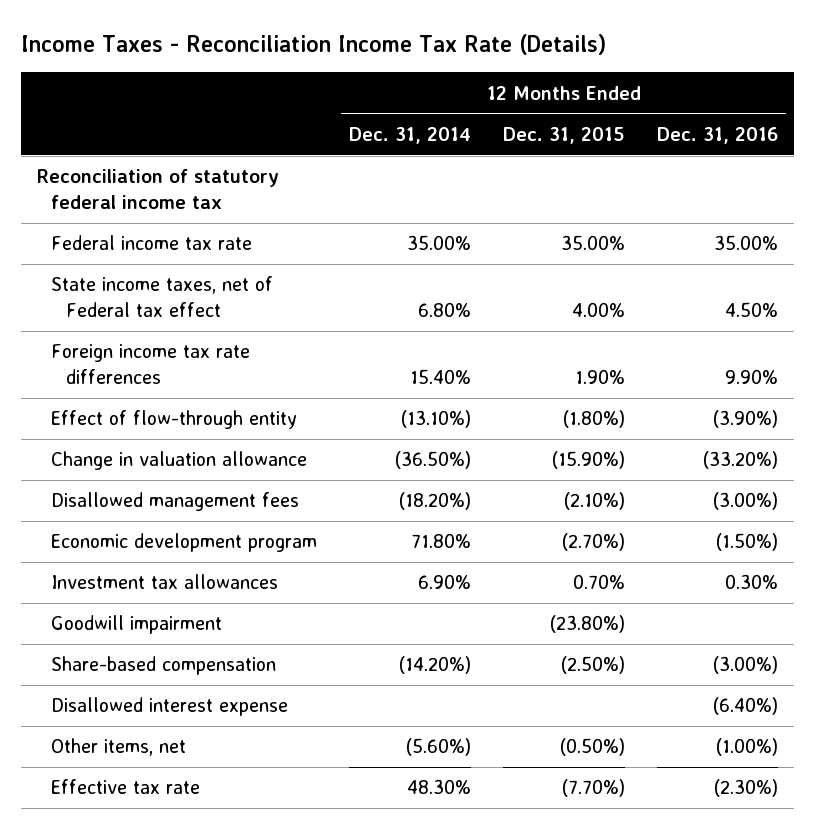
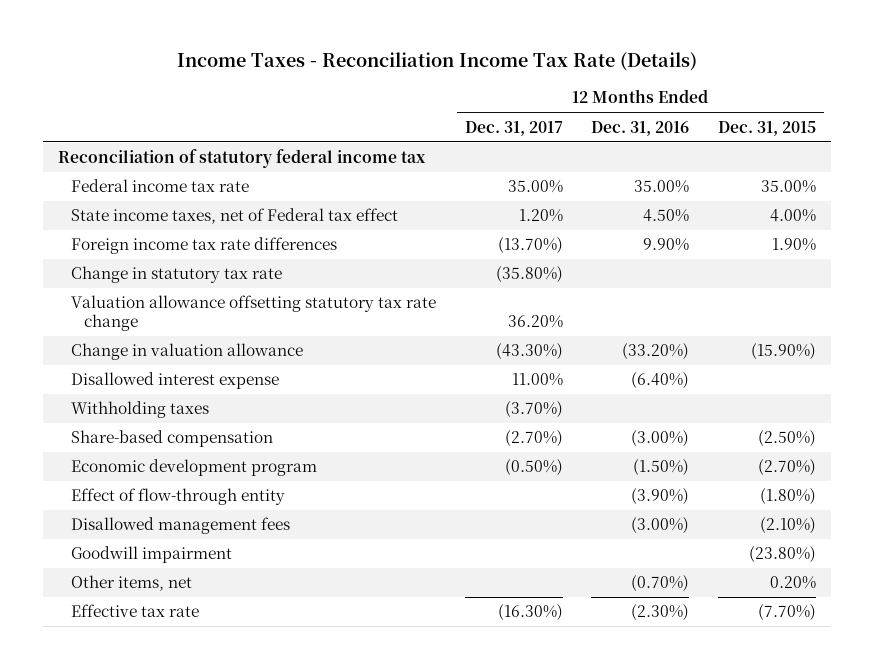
- | 12 Months Ended Dec. 31, 2014 | 12 Months Ended Dec. 31, 2015 | 12 Months Ended Dec. 31, 2016
+ | 12 Months Ended Dec. 31, 2017 | 12 Months Ended Dec. 31, 2016 | 12 Months Ended Dec. 31, 2015
+ Change in statutory tax rate | (35.80%) | |
+ Valuation allowance offsetting statutory tax rate change | 36.20% | |
moved up: Disallowed interest expense | 11.00% | (6.40%) |
+ Withholding taxes | (3.70%) | |
moved up: Share-based compensation | (2.70%) | (3.00%) | (2.50%)
- Investment tax allowances | 6.90% | 0.70% | 0.30%
moved down: Effect of flow-through entity | | (3.90%) | (1.80%)
moved down: Disallowed management fees | | (3.00%) | (2.10%)
- Other items, net | (5.60%) | (0.50%) | (1.00%)
+ Other items, net | | (0.70%) | 0.20%

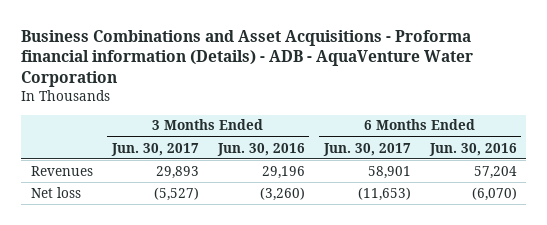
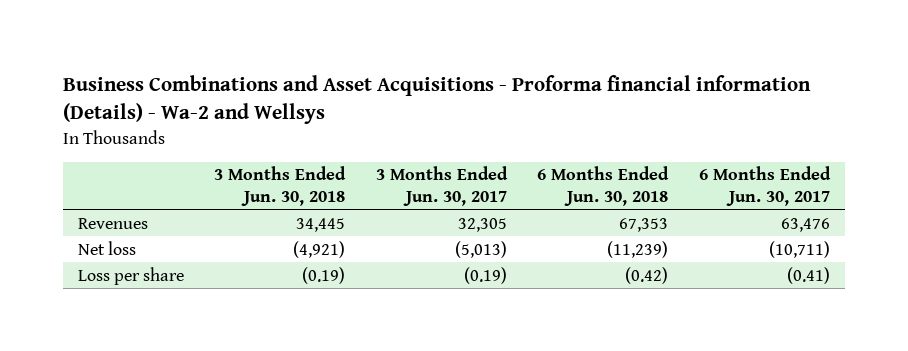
- Business Combinations and Asset Acquisitions - Proforma financial information (Details) - ADB - AquaVenture Water Corporation
+ Business Combinations and Asset Acquisitions - Proforma financial information (Details) - Wa-2 and Wellsys
- | 3 Months Ended Jun. 30, 2017 | 3 Months Ended Jun. 30, 2016 | 6 Months Ended Jun. 30, 2017 | 6 Months Ended Jun. 30, 2016
+ | 3 Months Ended Jun. 30, 2018 | 3 Months Ended Jun. 30, 2017 | 6 Months Ended Jun. 30, 2018 | 6 Months Ended Jun. 30, 2017
- Revenues | 29,893 | 29,196 | 58,901 | 57,204
- Net loss | (5,527) | (3,260) | (11,653) | (6,070)
+ Revenues | 34,445 | 32,305 | 67,353 | 63,476
+ Net loss | (4,921) | (5,013) | (11,239) | (10,711)
+ Loss per share | (0.19) | (0.19) | (0.42) | (0.41)

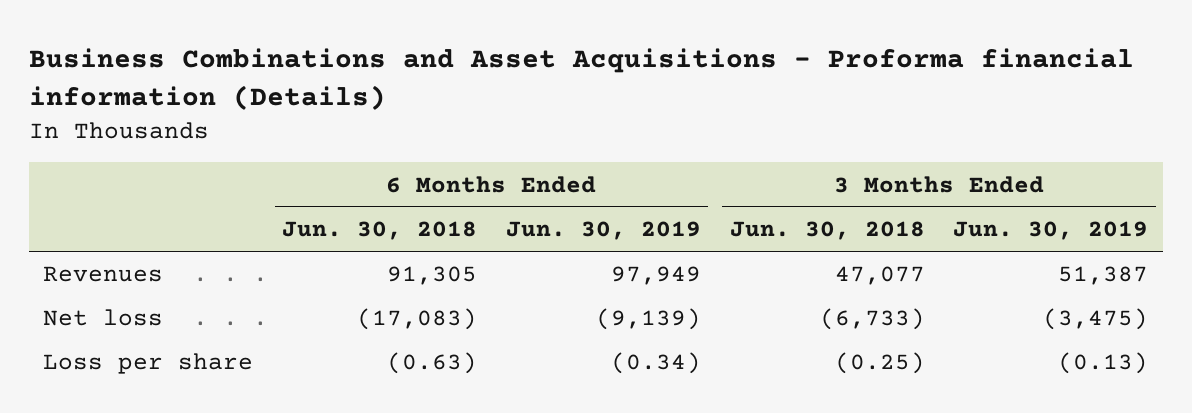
- Business Combinations and Asset Acquisitions - Proforma financial information (Details) - Wa-2 and Wellsys
+ Business Combinations and Asset Acquisitions - Proforma financial information (Details)
- | 3 Months Ended Jun. 30, 2018 | 3 Months Ended Jun. 30, 2017 | 6 Months Ended Jun. 30, 2018 | 6 Months Ended Jun. 30, 2017
+ | 6 Months Ended Jun. 30, 2018 | 6 Months Ended Jun. 30, 2019 | 3 Months Ended Jun. 30, 2018 | 3 Months Ended Jun. 30, 2019
- Revenues | 34,445 | 32,305 | 67,353 | 63,476
- Net loss | (4,921) | (5,013) | (11,239) | (10,711)
- Loss per share | (0.19) | (0.19) | (0.42) | (0.41)
+ Revenues | 91,305 | 97,949 | 47,077 | 51,387
+ Net loss | (17,083) | (9,139) | (6,733) | (3,475)
+ Loss per share | (0.63) | (0.34) | (0.25) | (0.13)

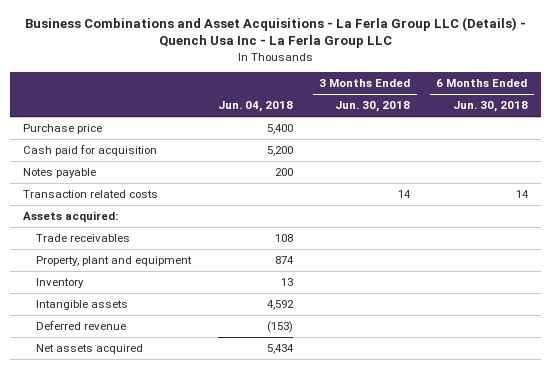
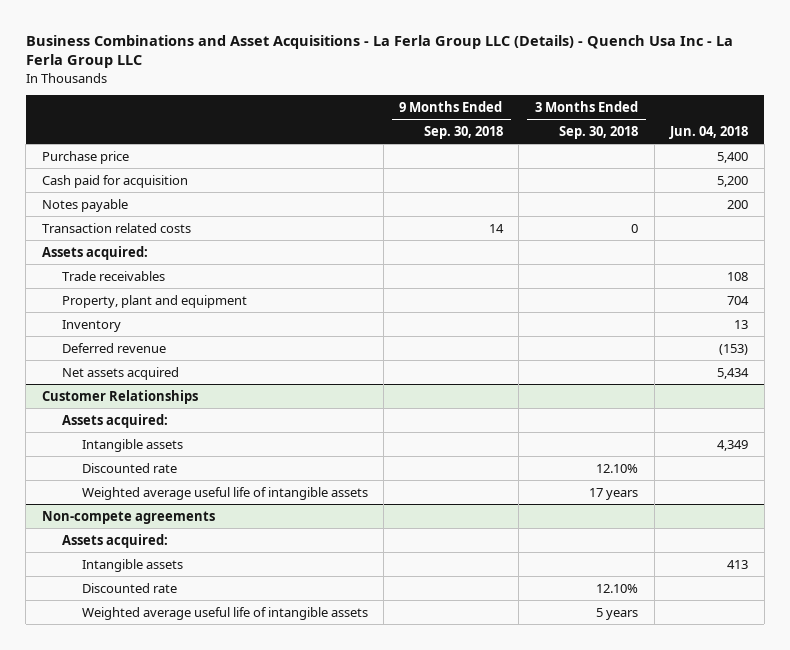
- | Jun. 04, 2018 | 3 Months Ended Jun. 30, 2018 | 6 Months Ended Jun. 30, 2018
+ | 9 Months Ended Sep. 30, 2018 | 3 Months Ended Sep. 30, 2018 | Jun. 04, 2018
- Property, plant and equipment | 874 | |
+ Property, plant and equipment | | | 704
- Intangible assets | 4,592 | |
+ Customer Relationships
+ Assets acquired:
+ Intangible assets | | | 4,349
+ Discounted rate | | 12.10% |
+ Weighted average useful life of intangible assets | | 17 years |
+ Non-compete agreements
+ Assets acquired:
+ Intangible assets | | | 413
+ Discounted rate | | 12.10% |
+ Weighted average useful life of intangible assets | | 5 years |

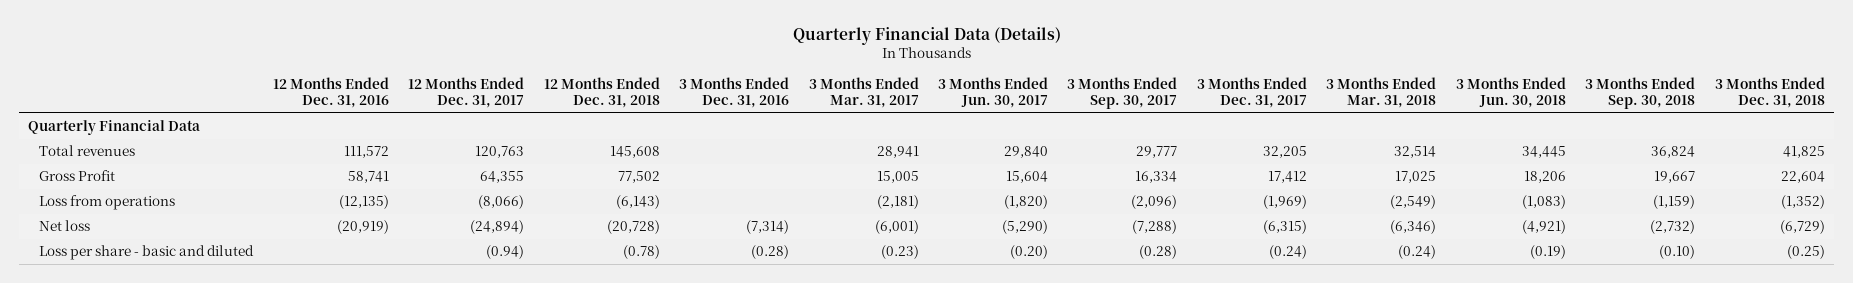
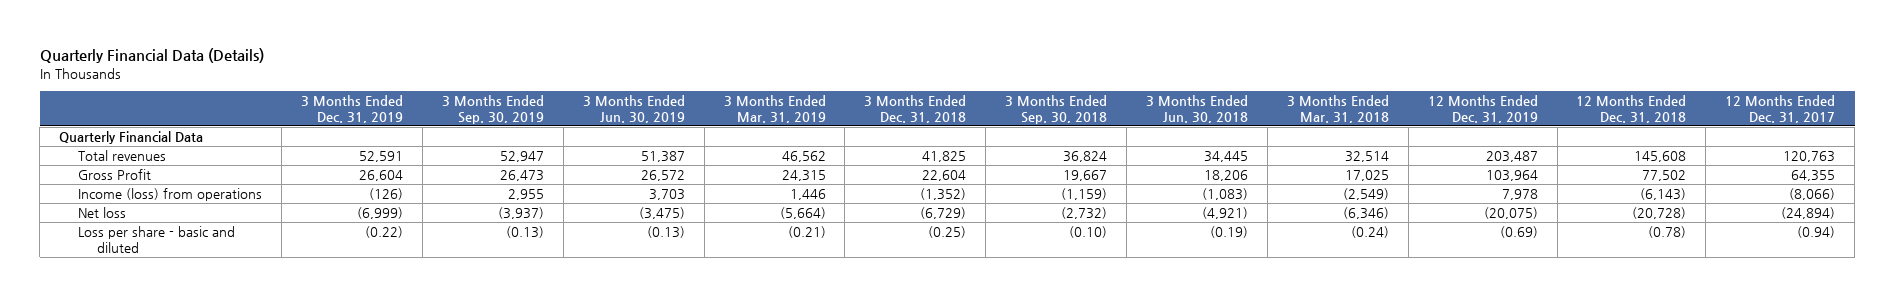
- | 12 Months Ended Dec. 31, 2016 | 12 Months Ended Dec. 31, 2017 | 12 Months Ended Dec. 31, 2018 | 3 Months Ended Dec. 31, 2016 | 3 Months Ended Mar. 31, 2017 | 3 Months Ended Jun. 30, 2017 | 3 Months Ended Sep. 30, 2017 | 3 Months Ended Dec. 31, 2017 | 3 Months Ended Mar. 31, 2018 | 3 Months Ended Jun. 30, 2018 | 3 Months Ended Sep. 30, 2018 | 3 Months Ended Dec. 31, 2018
+ | 3 Months Ended Dec. 31, 2019 | 3 Months Ended Sep. 30, 2019 | 3 Months Ended Jun. 30, 2019 | 3 Months Ended Mar. 31, 2019 | 3 Months Ended Dec. 31, 2018 | 3 Months Ended Sep. 30, 2018 | 3 Months Ended Jun. 30, 2018 | 3 Months Ended Mar. 31, 2018 | 12 Months Ended Dec. 31, 2019 | 12 Months Ended Dec. 31, 2018 | 12 Months Ended Dec. 31, 2017
- Loss from operations | (12,135) | (8,066) | (6,143) | | (2,181) | (1,820) | (2,096) | (1,969) | (2,549) | (1,083) | (1,159) | (1,352)
+ Income (loss) from operations | (126) | 2,955 | 3,703 | 1,446 | (1,352) | (1,159) | (1,083) | (2,549) | 7,978 | (6,143) | (8,066)

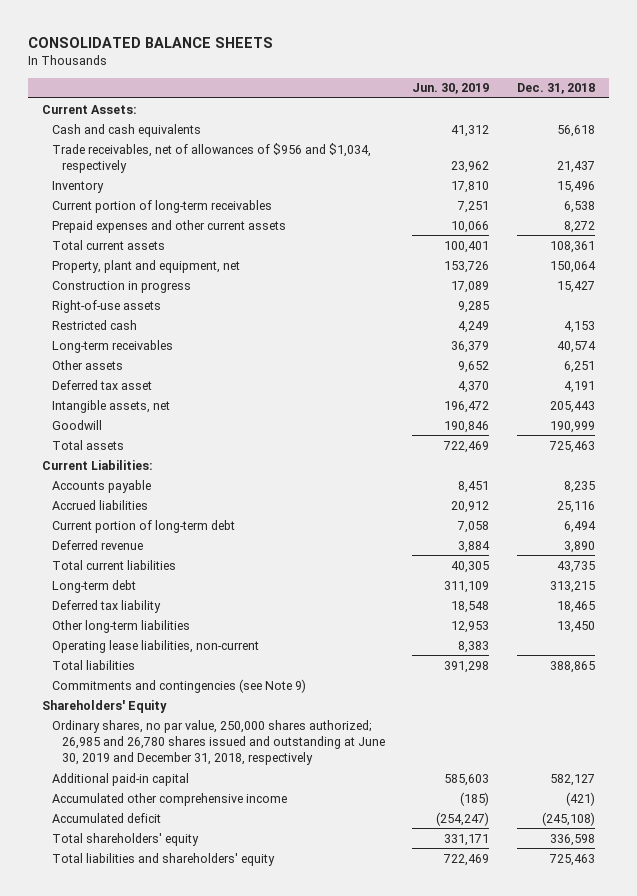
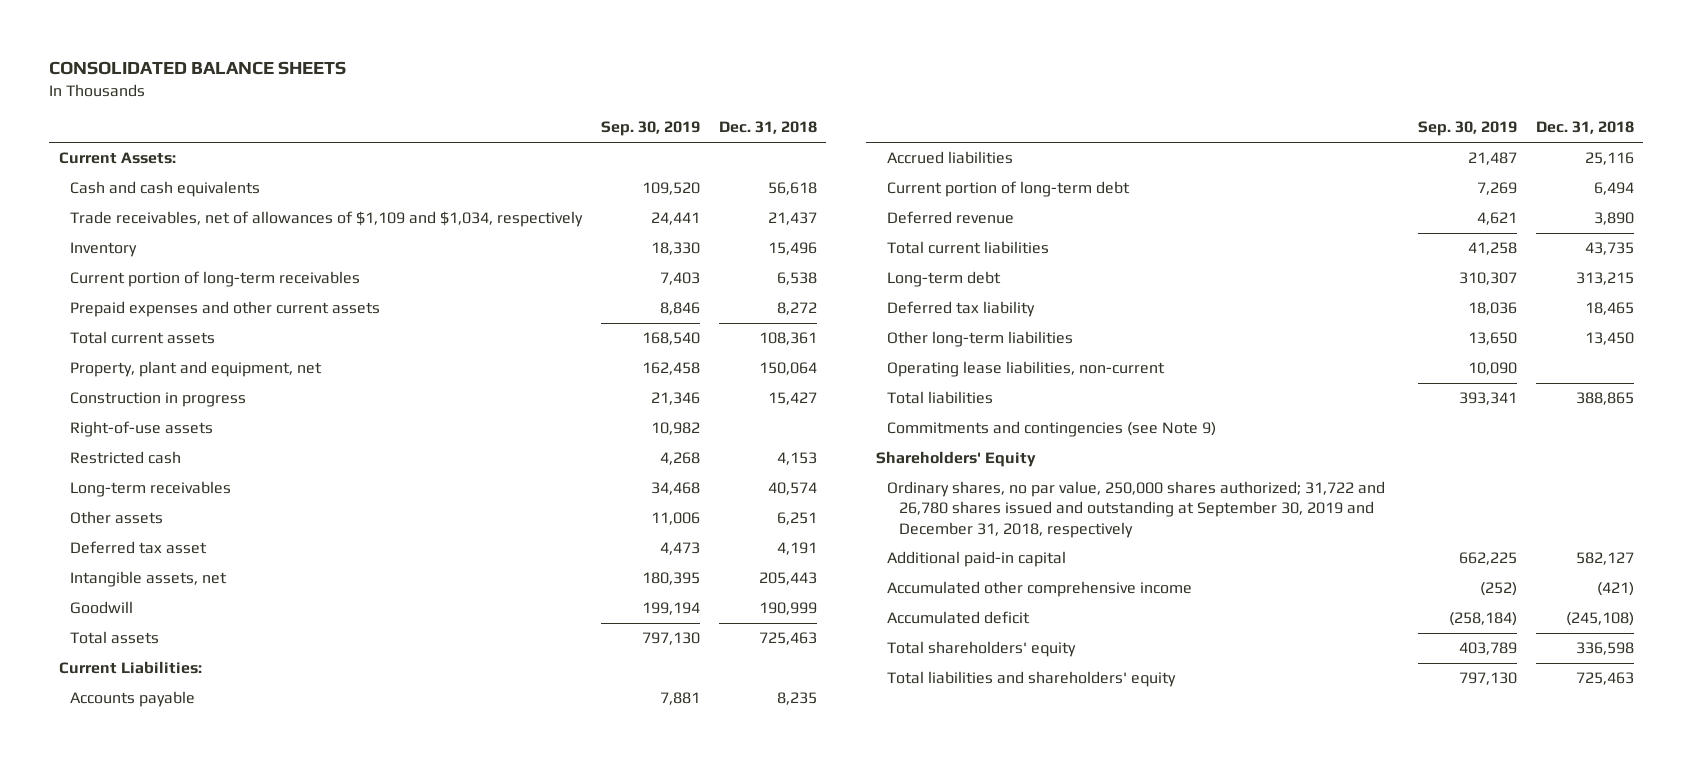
- | Jun. 30, 2019 | Dec. 31, 2018
+ | Sep. 30, 2019 | Dec. 31, 2018
- Trade receivables, net of allowances of $956 and $1,034, respectively | 23,962 | 21,437
+ Trade receivables, net of allowances of $1,109 and $1,034, respectively | 24,441 | 21,437
- Ordinary shares, no par value, 250,000 shares authorized; 26,985 and 26,780 shares issued and outstanding at June 30, 2019 and December 31, 2018, respectively
+ Ordinary shares, no par value, 250,000 shares authorized; 31,722 and 26,780 shares issued and outstanding at September 30, 2019 and December 31, 2018, respectively

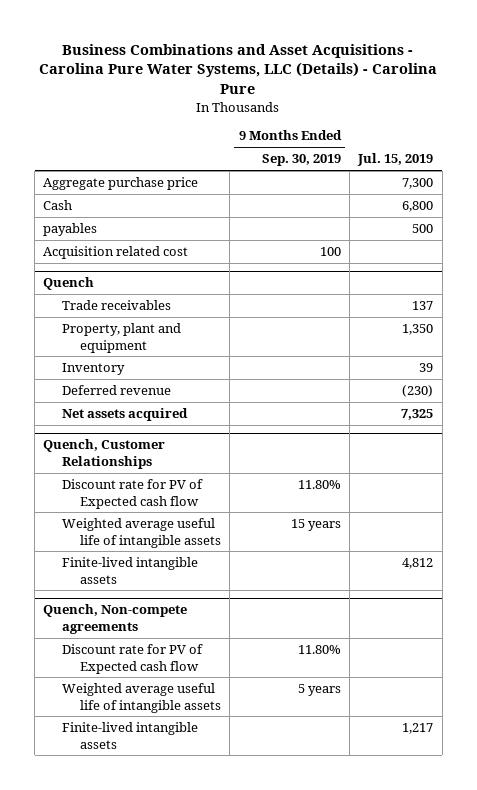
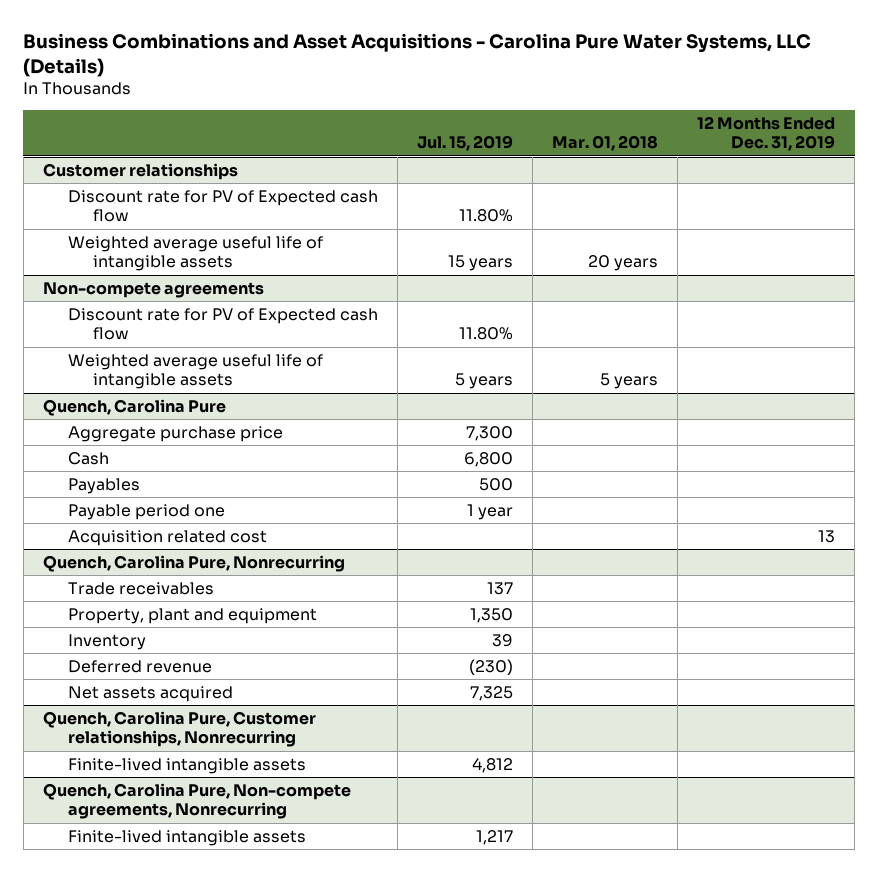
- Business Combinations and Asset Acquisitions - Carolina Pure Water Systems, LLC (Details) - Carolina Pure
+ Business Combinations and Asset Acquisitions - Carolina Pure Water Systems, LLC (Details)
- | 9 Months Ended Sep. 30, 2019 | Jul. 15, 2019
+ | Jul. 15, 2019 | Mar. 01, 2018 | 12 Months Ended Dec. 31, 2019
+ Customer relationships
+ Discount rate for PV of Expected cash flow | 11.80% | |
+ Weighted average useful life of intangible assets | 15 years | 20 years |
+ Non-compete agreements
+ Discount rate for PV of Expected cash flow | 11.80% | |
+ Weighted average useful life of intangible assets | 5 years | 5 years |
+ Quench, Carolina Pure
- payables | | 500
+ Payables | 500 | |
+ Payable period one | 1 year | |
- Quench
+ Quench, Carolina Pure, Nonrecurring
- Quench, Customer Relationships
- Discount rate for PV of Expected cash flow | 11.80% |
- Weighted average useful life of intangible assets | 15 years |
+ Quench, Carolina Pure, Customer relationships, Nonrecurring
- Quench, Non-compete agreements
- Discount rate for PV of Expected cash flow | 11.80% |
- Weighted average useful life of intangible assets | 5 years |
+ Quench, Carolina Pure, Non-compete agreements, Nonrecurring

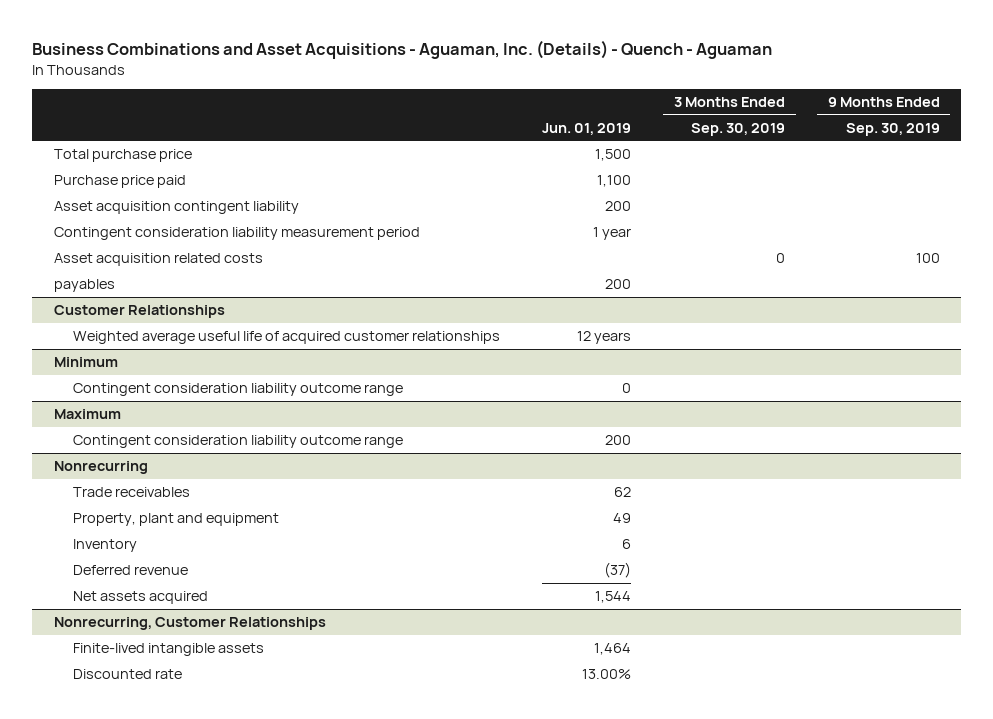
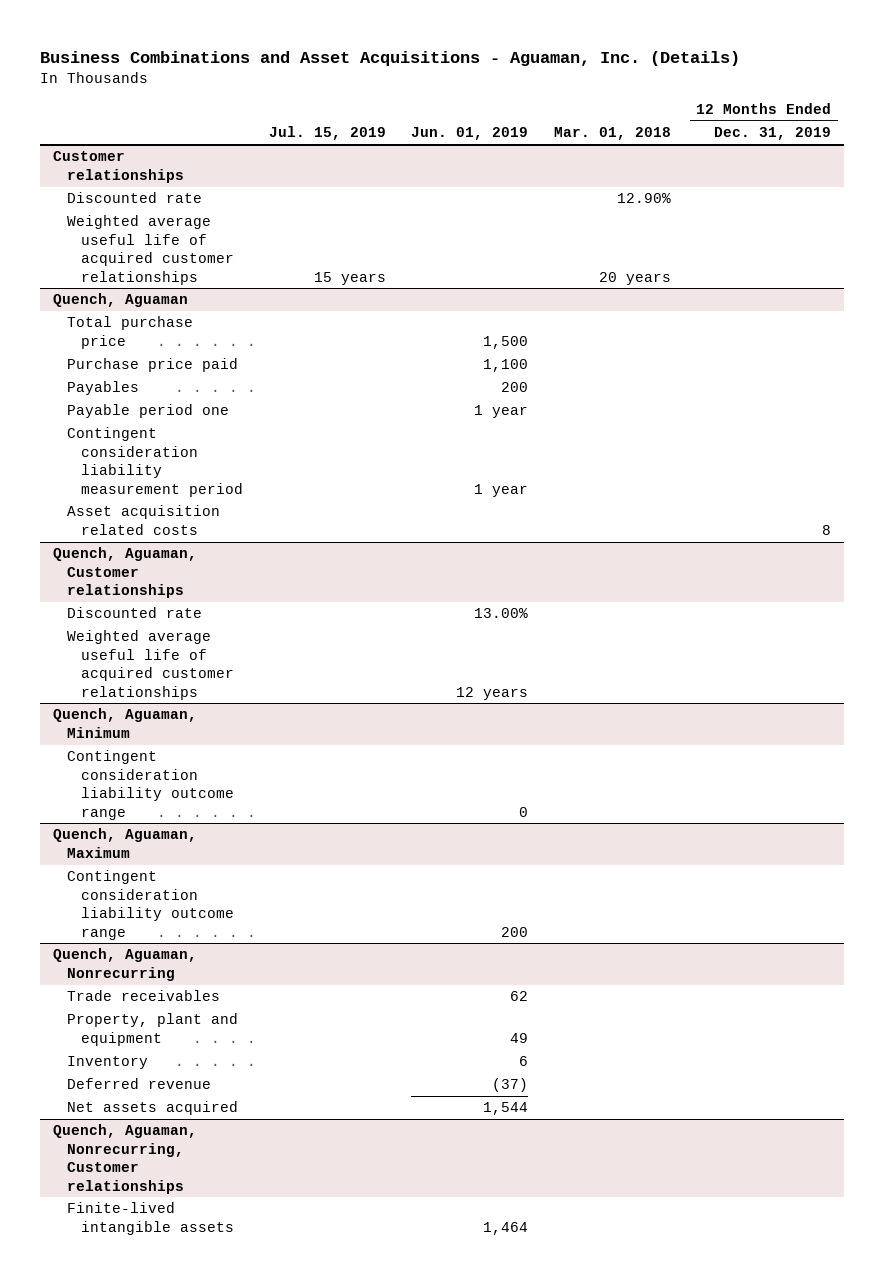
- Business Combinations and Asset Acquisitions - Aguaman, Inc. (Details) - Quench - Aguaman
+ Business Combinations and Asset Acquisitions - Aguaman, Inc. (Details)
- | Jun. 01, 2019 | 3 Months Ended Sep. 30, 2019 | 9 Months Ended Sep. 30, 2019
+ | Jul. 15, 2019 | Jun. 01, 2019 | Mar. 01, 2018 | 12 Months Ended Dec. 31, 2019
+ Customer relationships
+ Discounted rate | | | 12.90% |
+ Weighted average useful life of acquired customer relationships | 15 years | | 20 years |
+ Quench, Aguaman
- Asset acquisition contingent liability | 200 | |
+ Payables | | 200 | |
+ Payable period one | | 1 year | |
- payables | 200 | |
- Customer Relationships
+ Quench, Aguaman, Customer relationships
+ Discounted rate | | 13.00% | |
- Minimum
+ Quench, Aguaman, Minimum
- Maximum
+ Quench, Aguaman, Maximum
- Nonrecurring
+ Quench, Aguaman, Nonrecurring
- Nonrecurring, Customer Relationships
+ Quench, Aguaman, Nonrecurring, Customer relationships
- Discounted rate | 13.00% | |

